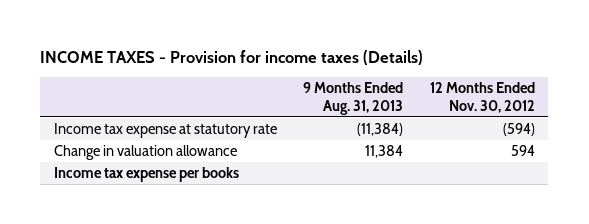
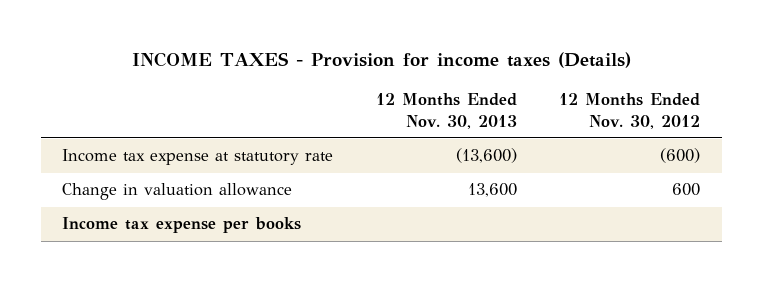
- | 9 Months Ended Aug. 31, 2013 | 12 Months Ended Nov. 30, 2012
+ | 12 Months Ended Nov. 30, 2013 | 12 Months Ended Nov. 30, 2012
- Income tax expense at statutory rate | (11,384) | (594)
- Change in valuation allowance | 11,384 | 594
+ Income tax expense at statutory rate | (13,600) | (600)
+ Change in valuation allowance | 13,600 | 600

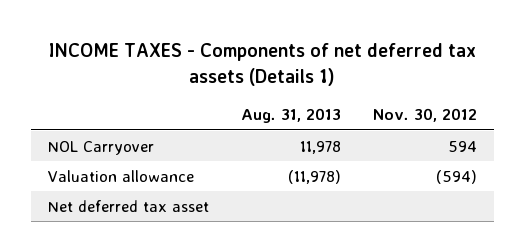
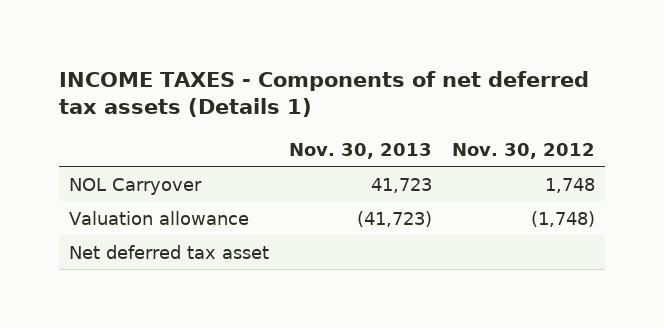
- | Aug. 31, 2013 | Nov. 30, 2012
+ | Nov. 30, 2013 | Nov. 30, 2012
- NOL Carryover | 11,978 | 594
- Valuation allowance | (11,978) | (594)
+ NOL Carryover | 41,723 | 1,748
+ Valuation allowance | (41,723) | (1,748)

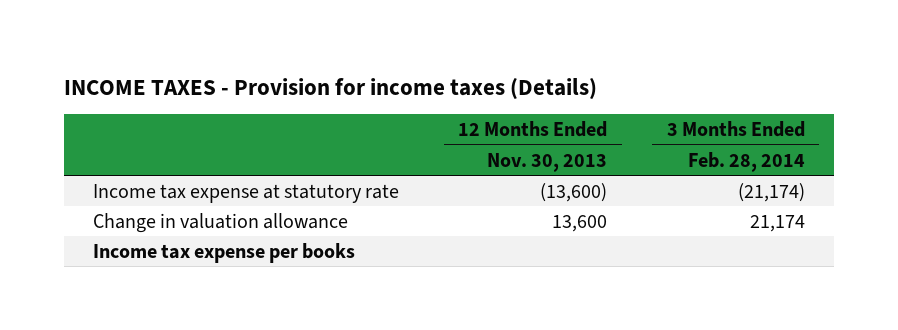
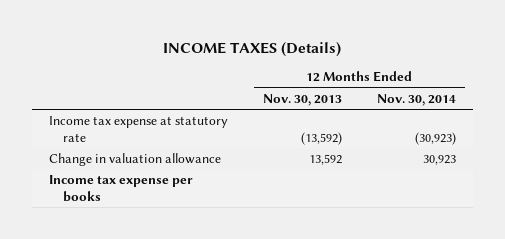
- INCOME TAXES - Provision for income taxes (Details)
+ INCOME TAXES (Details)
- | 12 Months Ended Nov. 30, 2013 | 3 Months Ended Feb. 28, 2014
+ | 12 Months Ended Nov. 30, 2013 | 12 Months Ended Nov. 30, 2014
- Income tax expense at statutory rate | (13,600) | (21,174)
- Change in valuation allowance | 13,600 | 21,174
+ Income tax expense at statutory rate | (13,592) | (30,923)
+ Change in valuation allowance | 13,592 | 30,923

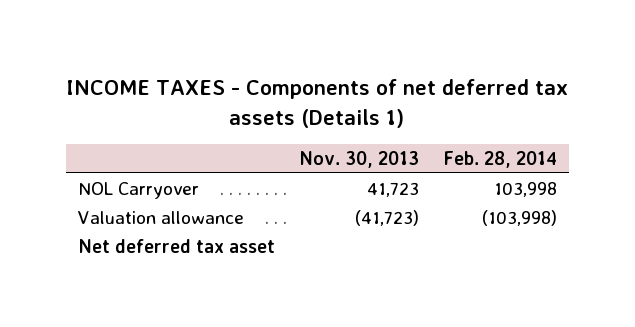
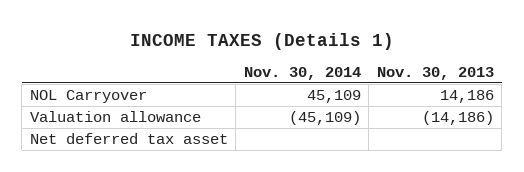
- INCOME TAXES - Components of net deferred tax assets (Details 1)
+ INCOME TAXES (Details 1)
- | Nov. 30, 2013 | Feb. 28, 2014
+ | Nov. 30, 2014 | Nov. 30, 2013
- NOL Carryover | 41,723 | 103,998
- Valuation allowance | (41,723) | (103,998)
+ NOL Carryover | 45,109 | 14,186
+ Valuation allowance | (45,109) | (14,186)

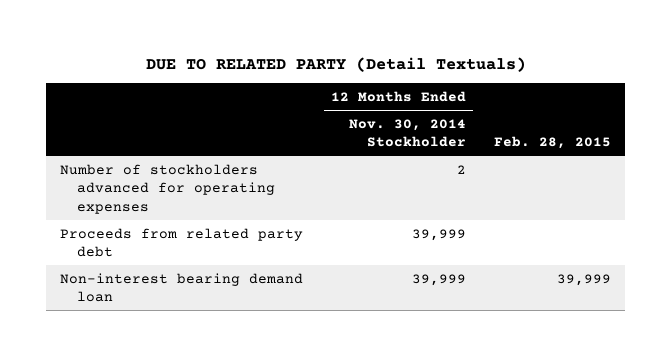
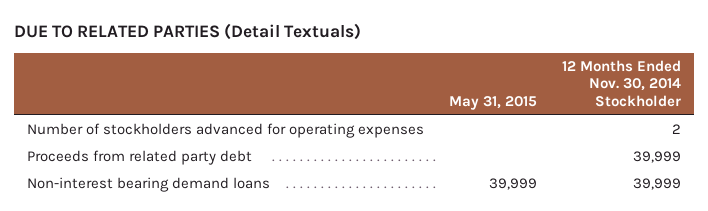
- DUE TO RELATED PARTY (Detail Textuals)
+ DUE TO RELATED PARTIES (Detail Textuals)
- | 12 Months Ended Nov. 30, 2014 Stockholder | Feb. 28, 2015
+ | May 31, 2015 | 12 Months Ended Nov. 30, 2014 Stockholder
- Non-interest bearing demand loan | 39,999 | 39,999
+ Non-interest bearing demand loans | 39,999 | 39,999

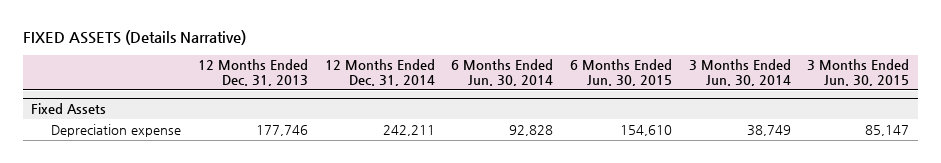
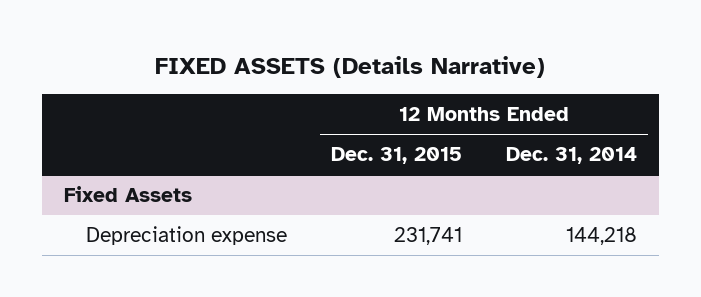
- | 12 Months Ended Dec. 31, 2013 | 12 Months Ended Dec. 31, 2014 | 6 Months Ended Jun. 30, 2014 | 6 Months Ended Jun. 30, 2015 | 3 Months Ended Jun. 30, 2014 | 3 Months Ended Jun. 30, 2015
+ | 12 Months Ended Dec. 31, 2015 | 12 Months Ended Dec. 31, 2014
@ Fixed Assets
- Depreciation expense | 177,746 | 242,211 | 92,828 | 154,610 | 38,749 | 85,147
+ Depreciation expense | 231,741 | 144,218

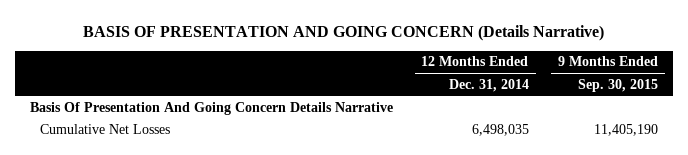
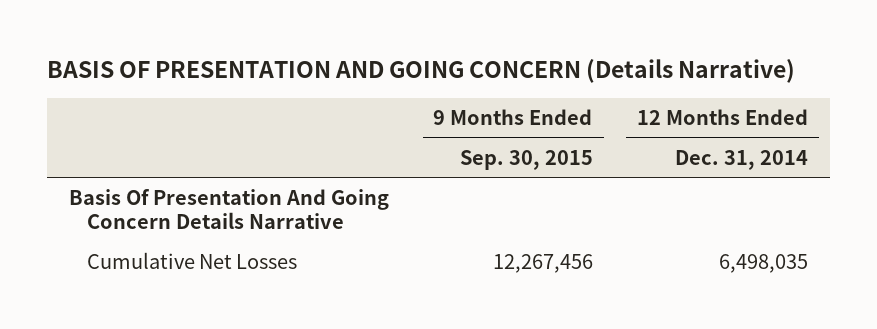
- | 12 Months Ended Dec. 31, 2014 | 9 Months Ended Sep. 30, 2015
+ | 9 Months Ended Sep. 30, 2015 | 12 Months Ended Dec. 31, 2014
- Cumulative Net Losses | 6,498,035 | 11,405,190
+ Cumulative Net Losses | 12,267,456 | 6,498,035

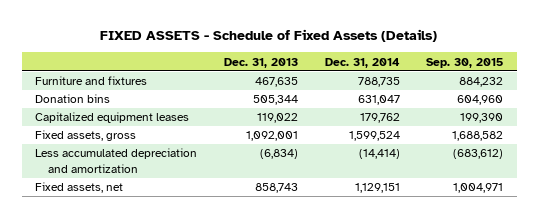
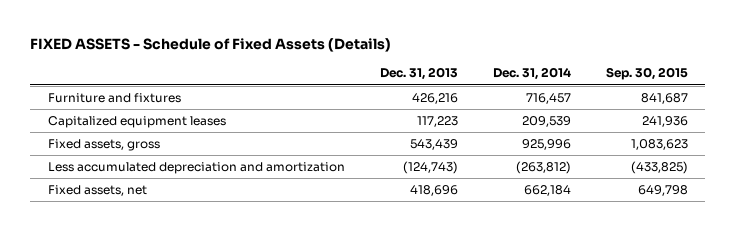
- Furniture and fixtures | 467,635 | 788,735 | 884,232
- Donation bins | 505,344 | 631,047 | 604,960
- Capitalized equipment leases | 119,022 | 179,762 | 199,390
- Fixed assets, gross | 1,092,001 | 1,599,524 | 1,688,582
- Less accumulated depreciation and amortization | (6,834) | (14,414) | (683,612)
- Fixed assets, net | 858,743 | 1,129,151 | 1,004,971
+ Furniture and fixtures | 426,216 | 716,457 | 841,687
+ Capitalized equipment leases | 117,223 | 209,539 | 241,936
+ Fixed assets, gross | 543,439 | 925,996 | 1,083,623
+ Less accumulated depreciation and amortization | (124,743) | (263,812) | (433,825)
+ Fixed assets, net | 418,696 | 662,184 | 649,798

